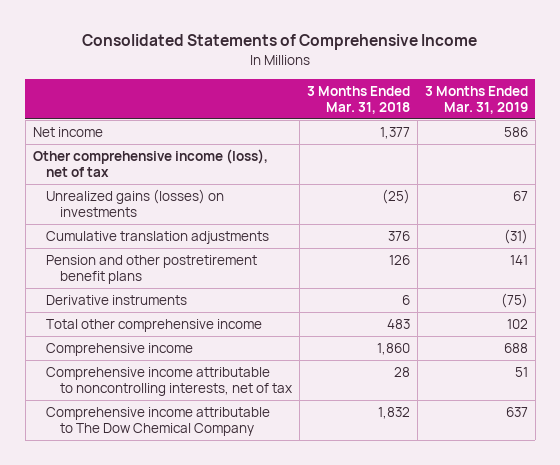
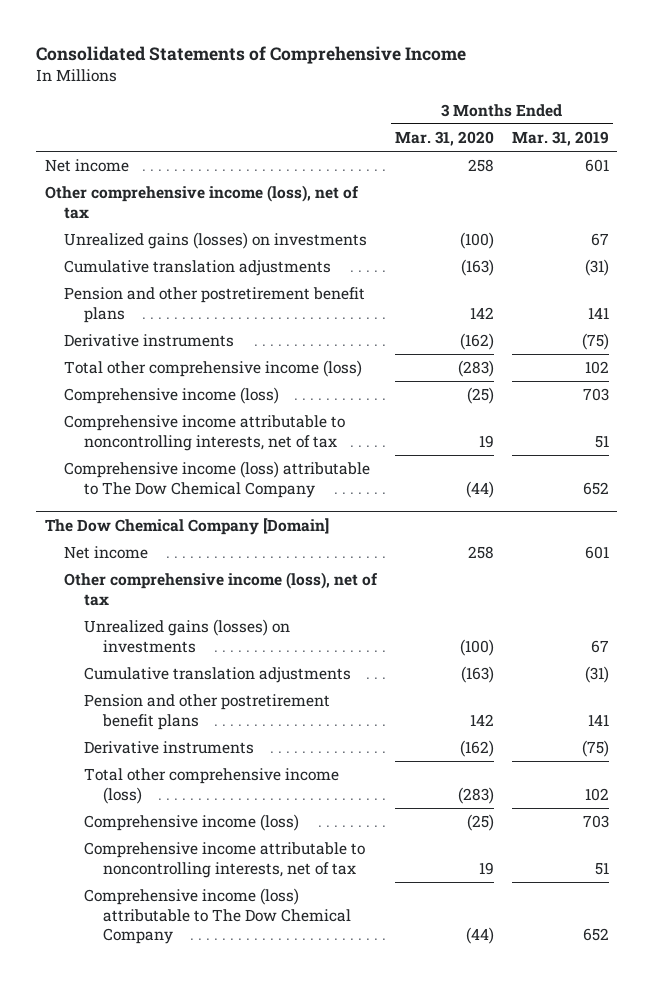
- | 3 Months Ended Mar. 31, 2018 | 3 Months Ended Mar. 31, 2019
+ | 3 Months Ended Mar. 31, 2020 | 3 Months Ended Mar. 31, 2019
- Net income | 1,377 | 586
+ Net income | 258 | 601
- Total other comprehensive income | 483 | 102
- Comprehensive income | 1,860 | 688
+ Total other comprehensive income (loss) | (283) | 102
+ Comprehensive income (loss) | (25) | 703
- Comprehensive income attributable to The Dow Chemical Company | 1,832 | 637
+ Comprehensive income (loss) attributable to The Dow Chemical Company | (44) | 652
+ The Dow Chemical Company [Domain]
+ Net income | 258 | 601
+ Other comprehensive income (loss), net of tax
+ Unrealized gains (losses) on investments | (100) | 67
+ Cumulative translation adjustments | (163) | (31)
+ Pension and other postretirement benefit plans | 142 | 141
+ Derivative instruments | (162) | (75)
+ Total other comprehensive income (loss) | (283) | 102
+ Comprehensive income (loss) | (25) | 703
+ Comprehensive income attributable to noncontrolling interests, net of tax | 19 | 51
+ Comprehensive income (loss) attributable to The Dow Chemical Company | (44) | 652

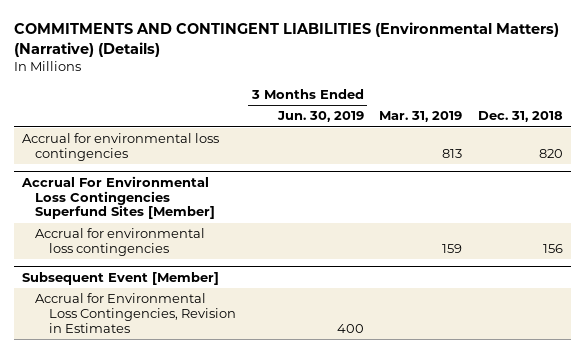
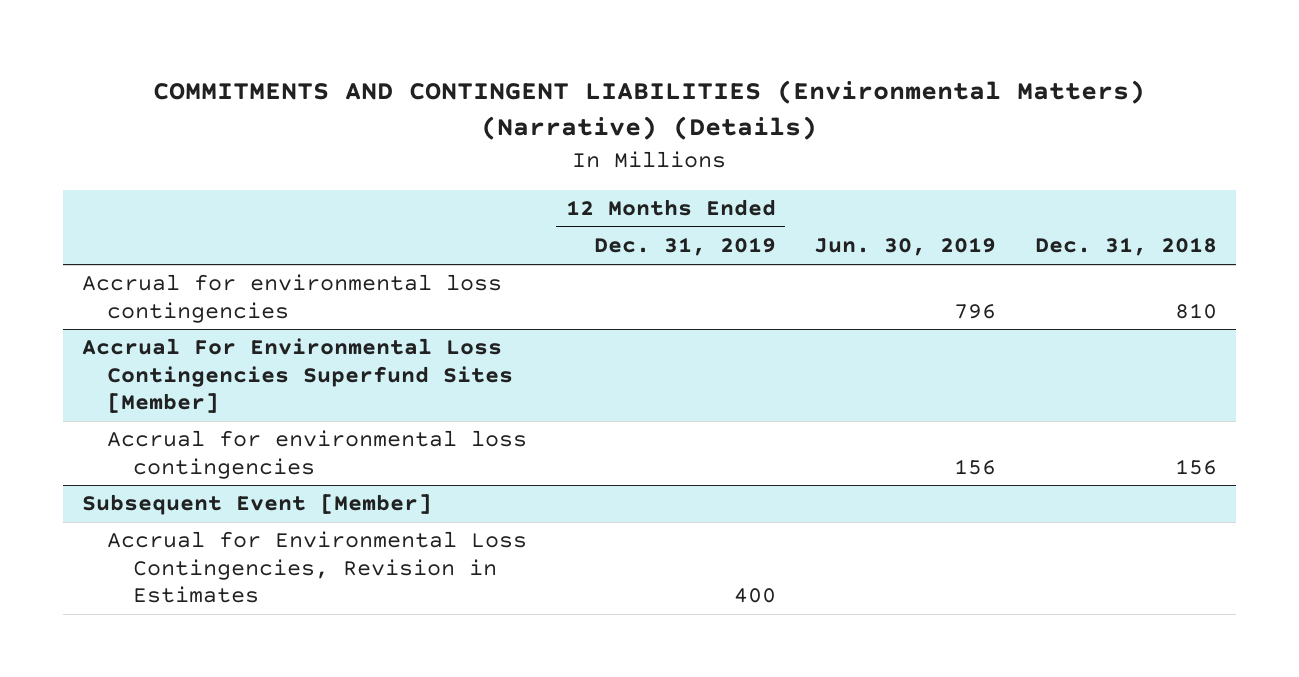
- | 3 Months Ended Jun. 30, 2019 | Mar. 31, 2019 | Dec. 31, 2018
+ | 12 Months Ended Dec. 31, 2019 | Jun. 30, 2019 | Dec. 31, 2018
- Accrual for environmental loss contingencies | | 813 | 820
+ Accrual for environmental loss contingencies | | 796 | 810

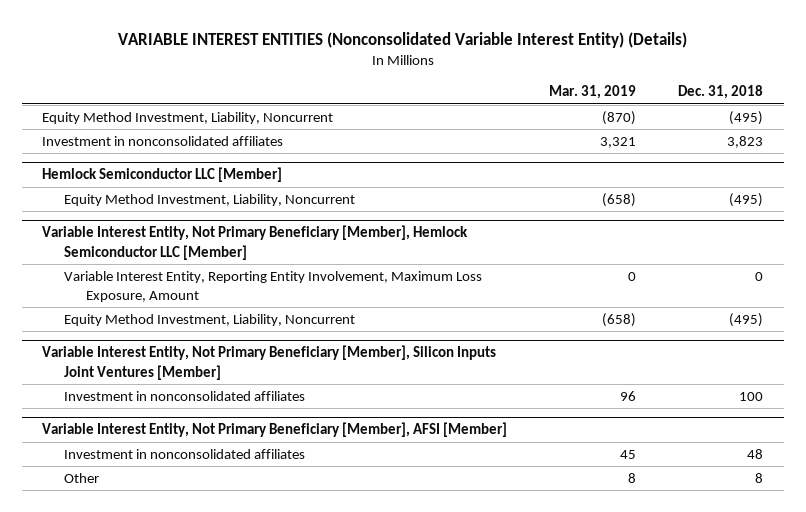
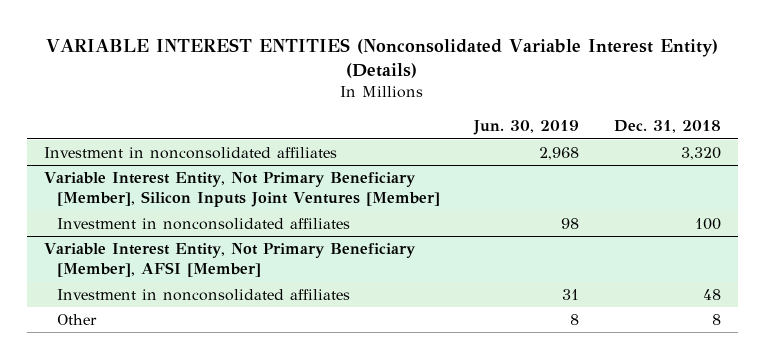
- | Mar. 31, 2019 | Dec. 31, 2018
+ | Jun. 30, 2019 | Dec. 31, 2018
- Equity Method Investment, Liability, Noncurrent | (870) | (495)
- Investment in nonconsolidated affiliates | 3,321 | 3,823
- Hemlock Semiconductor LLC [Member]
- Equity Method Investment, Liability, Noncurrent | (658) | (495)
- Variable Interest Entity, Not Primary Beneficiary [Member], Hemlock Semiconductor LLC [Member]
- Variable Interest Entity, Reporting Entity Involvement, Maximum Loss Exposure, Amount | 0 | 0
- Equity Method Investment, Liability, Noncurrent | (658) | (495)
+ Investment in nonconsolidated affiliates | 2,968 | 3,320

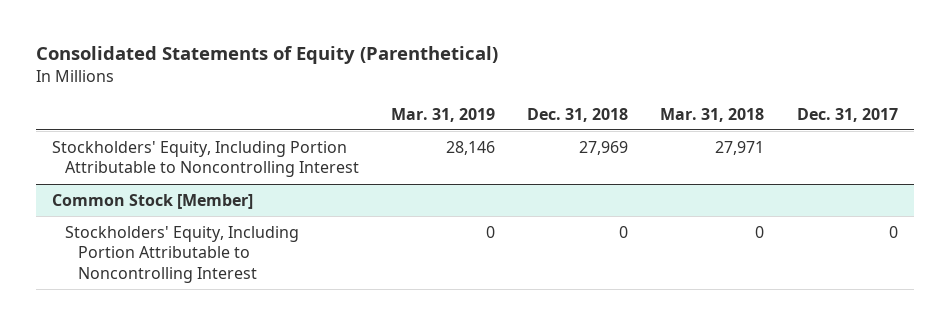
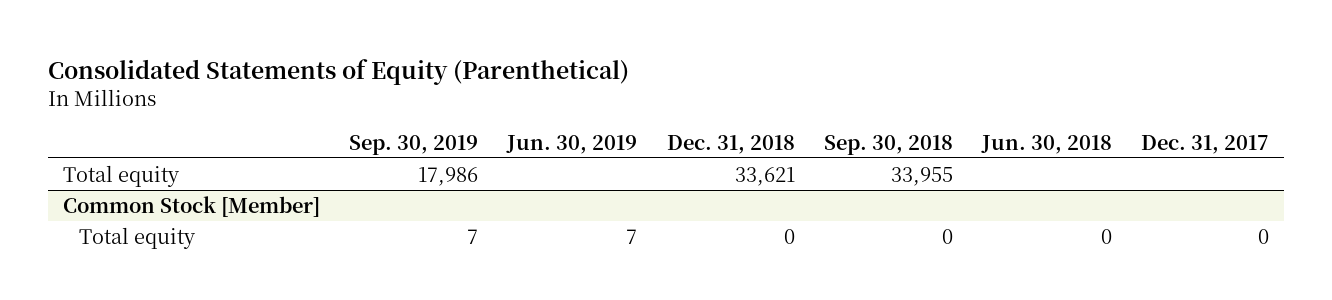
- | Mar. 31, 2019 | Dec. 31, 2018 | Mar. 31, 2018 | Dec. 31, 2017
+ | Sep. 30, 2019 | Jun. 30, 2019 | Dec. 31, 2018 | Sep. 30, 2018 | Jun. 30, 2018 | Dec. 31, 2017
- Stockholders' Equity, Including Portion Attributable to Noncontrolling Interest | 28,146 | 27,969 | 27,971 |
+ Total equity | 17,986 | | 33,621 | 33,955 | |
@ Common Stock [Member]
- Stockholders' Equity, Including Portion Attributable to Noncontrolling Interest | 0 | 0 | 0 | 0
+ Total equity | 7 | 7 | 0 | 0 | 0 | 0

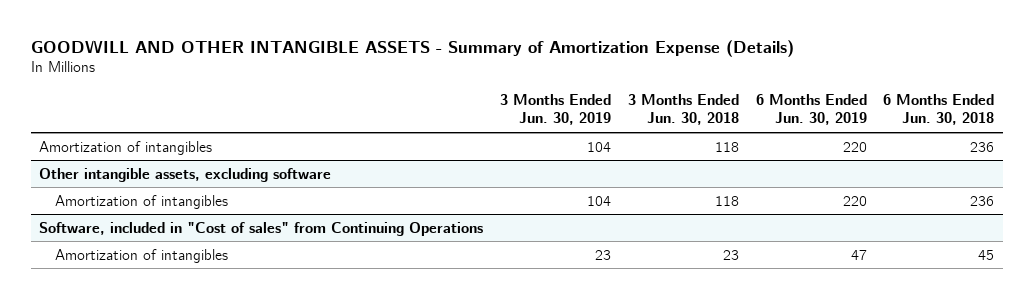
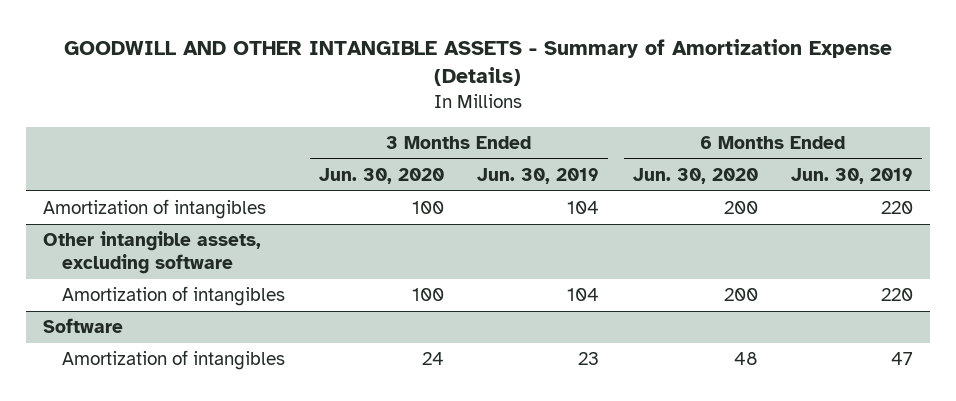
- | 3 Months Ended Jun. 30, 2019 | 3 Months Ended Jun. 30, 2018 | 6 Months Ended Jun. 30, 2019 | 6 Months Ended Jun. 30, 2018
+ | 3 Months Ended Jun. 30, 2020 | 3 Months Ended Jun. 30, 2019 | 6 Months Ended Jun. 30, 2020 | 6 Months Ended Jun. 30, 2019
- Software, included in "Cost of sales" from Continuing Operations
+ Software

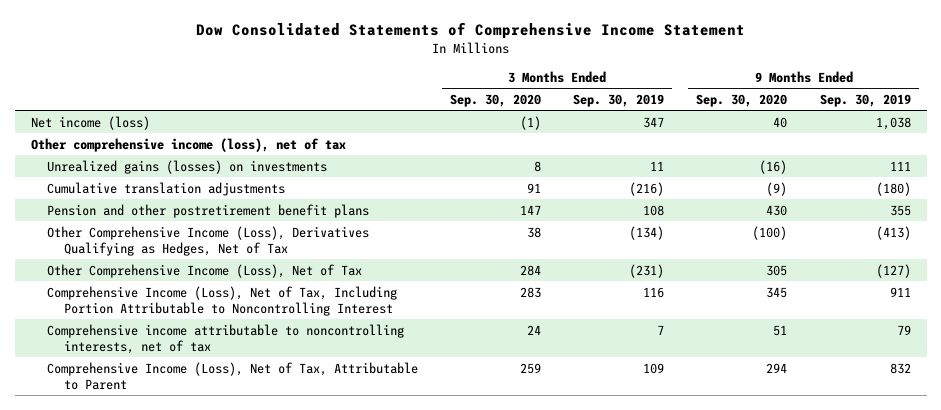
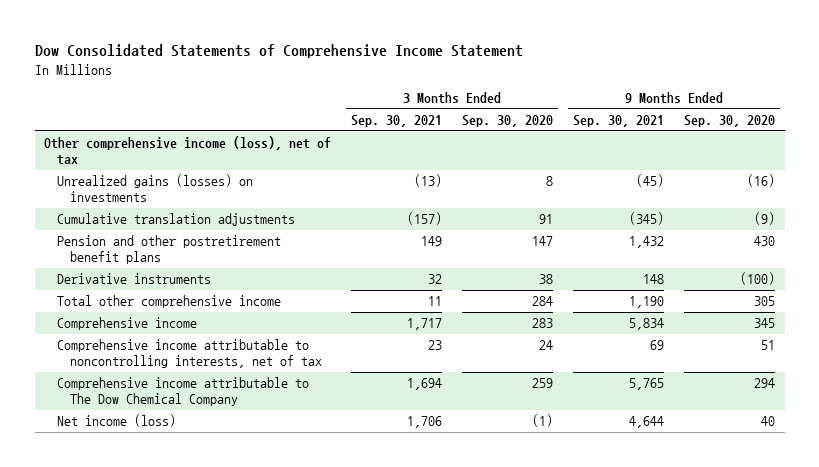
- | 3 Months Ended Sep. 30, 2020 | 3 Months Ended Sep. 30, 2019 | 9 Months Ended Sep. 30, 2020 | 9 Months Ended Sep. 30, 2019
+ | 3 Months Ended Sep. 30, 2021 | 3 Months Ended Sep. 30, 2020 | 9 Months Ended Sep. 30, 2021 | 9 Months Ended Sep. 30, 2020
- Other Comprehensive Income (Loss), Derivatives Qualifying as Hedges, Net of Tax | 38 | (134) | (100) | (413)
- Other Comprehensive Income (Loss), Net of Tax | 284 | (231) | 305 | (127)
- Comprehensive Income (Loss), Net of Tax, Including Portion Attributable to Noncontrolling Interest | 283 | 116 | 345 | 911
+ Derivative instruments | 32 | 38 | 148 | (100)
+ Total other comprehensive income | 11 | 284 | 1,190 | 305
+ Comprehensive income | 1,717 | 283 | 5,834 | 345
- Comprehensive Income (Loss), Net of Tax, Attributable to Parent | 259 | 109 | 294 | 832
+ Comprehensive income attributable to The Dow Chemical Company | 1,694 | 259 | 5,765 | 294
moved down: Net income (loss) | 1,706 | (1) | 4,644 | 40

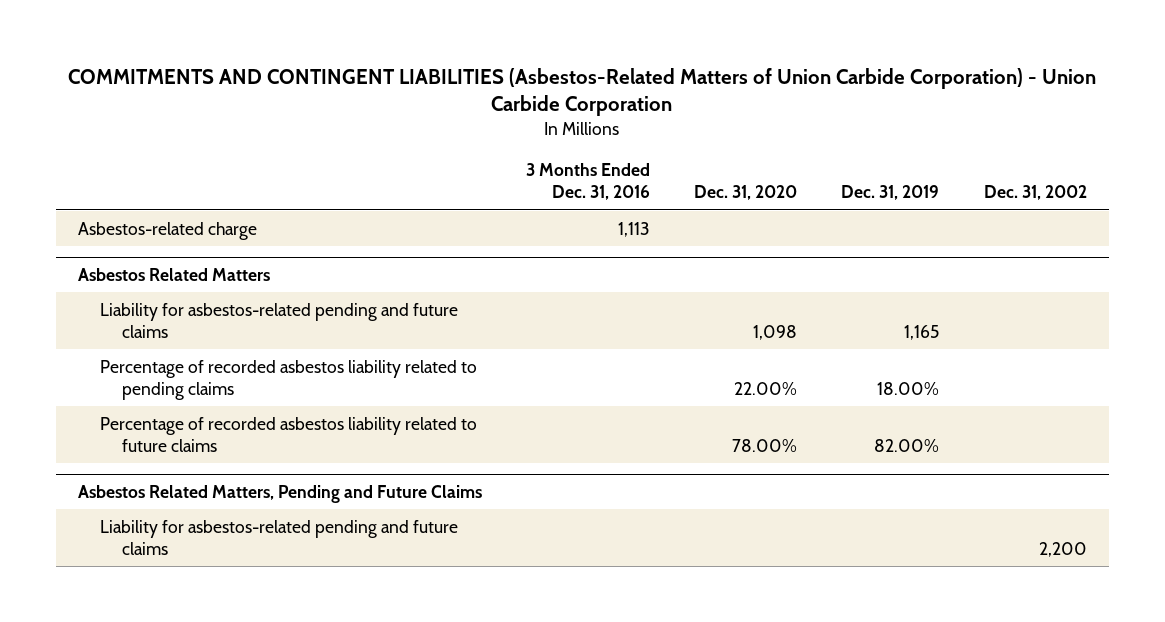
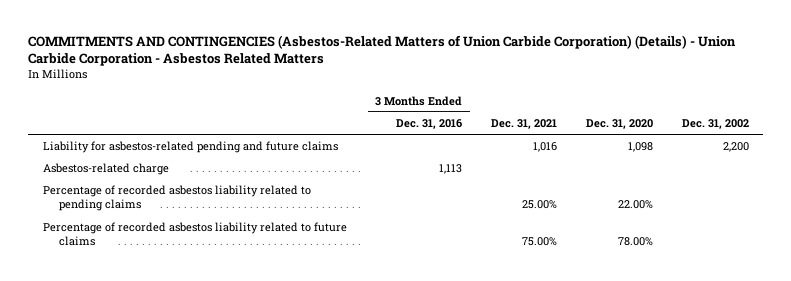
- COMMITMENTS AND CONTINGENT LIABILITIES (Asbestos-Related Matters of Union Carbide Corporation) - Union Carbide Corporation
+ COMMITMENTS AND CONTINGENCIES (Asbestos-Related Matters of Union Carbide Corporation) (Details) - Union Carbide Corporation - Asbestos Related Matters
- | 3 Months Ended Dec. 31, 2016 | Dec. 31, 2020 | Dec. 31, 2019 | Dec. 31, 2002
+ | 3 Months Ended Dec. 31, 2016 | Dec. 31, 2021 | Dec. 31, 2020 | Dec. 31, 2002
+ Liability for asbestos-related pending and future claims | | 1,016 | 1,098 | 2,200
- Asbestos Related Matters
- Liability for asbestos-related pending and future claims | | 1,098 | 1,165 |
- Asbestos Related Matters, Pending and Future Claims
- Liability for asbestos-related pending and future claims | | | | 2,200

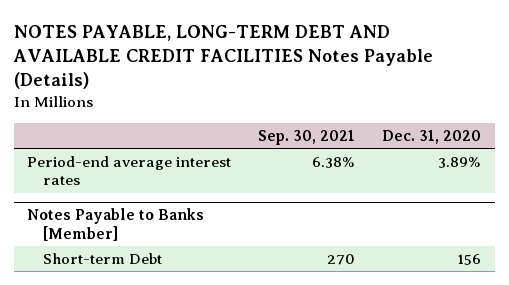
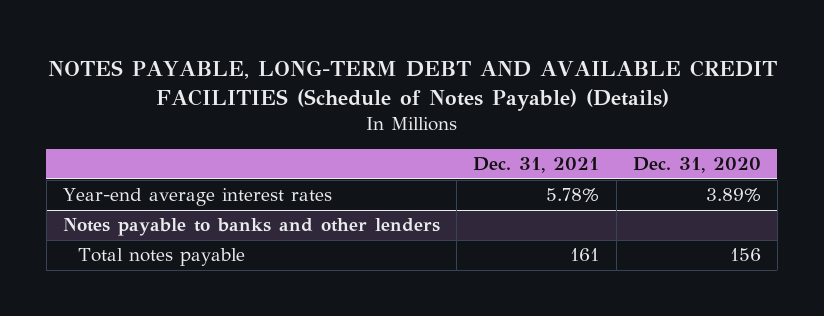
- NOTES PAYABLE, LONG-TERM DEBT AND AVAILABLE CREDIT FACILITIES Notes Payable (Details)
+ NOTES PAYABLE, LONG-TERM DEBT AND AVAILABLE CREDIT FACILITIES (Schedule of Notes Payable) (Details)
- | Sep. 30, 2021 | Dec. 31, 2020
+ | Dec. 31, 2021 | Dec. 31, 2020
- Period-end average interest rates | 6.38% | 3.89%
- Notes Payable to Banks [Member]
- Short-term Debt | 270 | 156
+ Year-end average interest rates | 5.78% | 3.89%
+ Notes payable to banks and other lenders
+ Total notes payable | 161 | 156

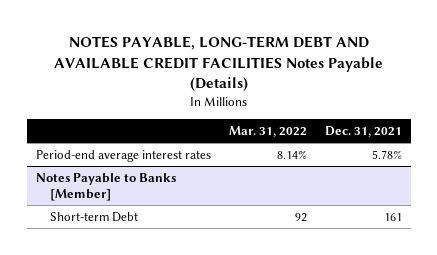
- NOTES PAYABLE, LONG-TERM DEBT AND AVAILABLE CREDIT FACILITIES (Schedule of Notes Payable) (Details)
+ NOTES PAYABLE, LONG-TERM DEBT AND AVAILABLE CREDIT FACILITIES Notes Payable (Details)
- | Dec. 31, 2021 | Dec. 31, 2020
+ | Mar. 31, 2022 | Dec. 31, 2021
- Year-end average interest rates | 5.78% | 3.89%
- Notes payable to banks and other lenders
- Total notes payable | 161 | 156
+ Period-end average interest rates | 8.14% | 5.78%
+ Notes Payable to Banks [Member]
+ Short-term Debt | 92 | 161

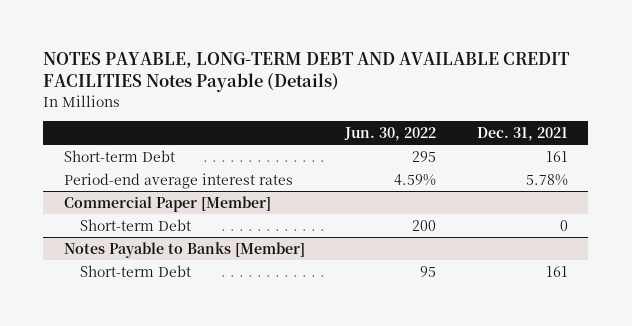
- | Mar. 31, 2022 | Dec. 31, 2021
+ | Jun. 30, 2022 | Dec. 31, 2021
+ Short-term Debt | 295 | 161
+ Commercial Paper [Member]
+ Short-term Debt | 200 | 0

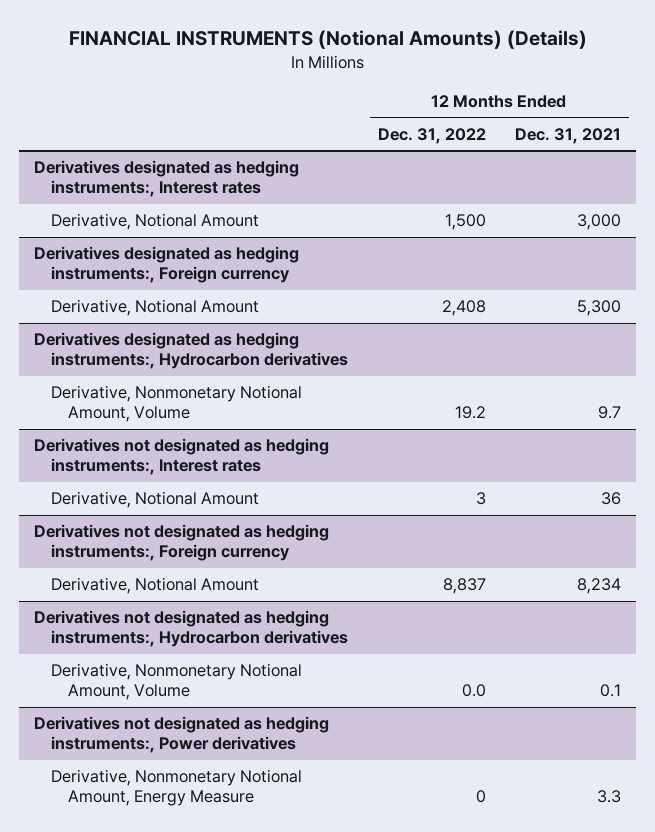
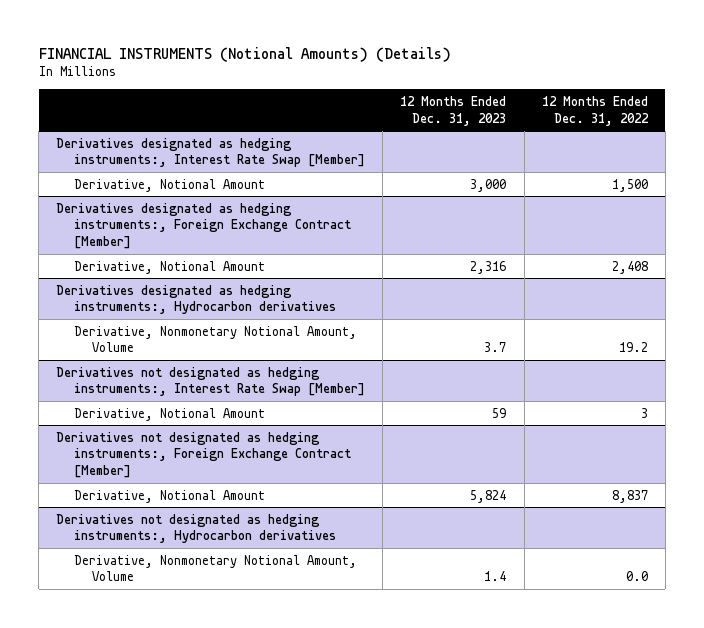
- | 12 Months Ended Dec. 31, 2022 | 12 Months Ended Dec. 31, 2021
+ | 12 Months Ended Dec. 31, 2023 | 12 Months Ended Dec. 31, 2022
- Derivatives designated as hedging instruments:, Interest rates
+ Derivatives designated as hedging instruments:, Interest Rate Swap [Member]
- Derivatives designated as hedging instruments:, Foreign currency
+ Derivatives designated as hedging instruments:, Foreign Exchange Contract [Member]
- Derivatives not designated as hedging instruments:, Interest rates
+ Derivatives not designated as hedging instruments:, Interest Rate Swap [Member]
- Derivatives not designated as hedging instruments:, Foreign currency
+ Derivatives not designated as hedging instruments:, Foreign Exchange Contract [Member]
- Derivatives not designated as hedging instruments:, Power derivatives
- Derivative, Nonmonetary Notional Amount, Energy Measure | 0 | 3.3

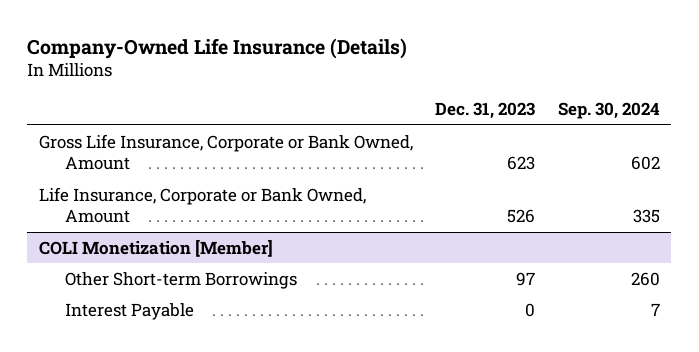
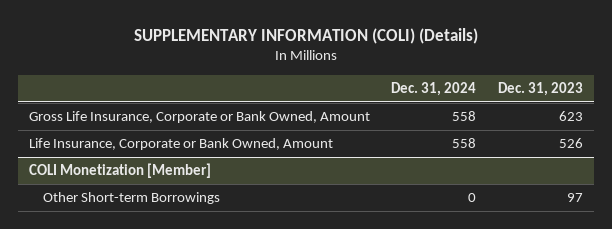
- Company-Owned Life Insurance (Details)
+ SUPPLEMENTARY INFORMATION (COLI) (Details)
- | Dec. 31, 2023 | Sep. 30, 2024
+ | Dec. 31, 2024 | Dec. 31, 2023
@ COLI Monetization [Member]
- Interest Payable | 0 | 7

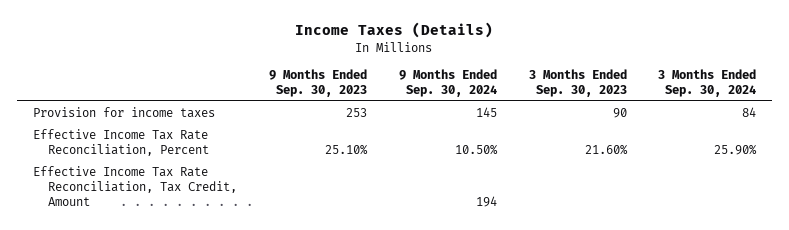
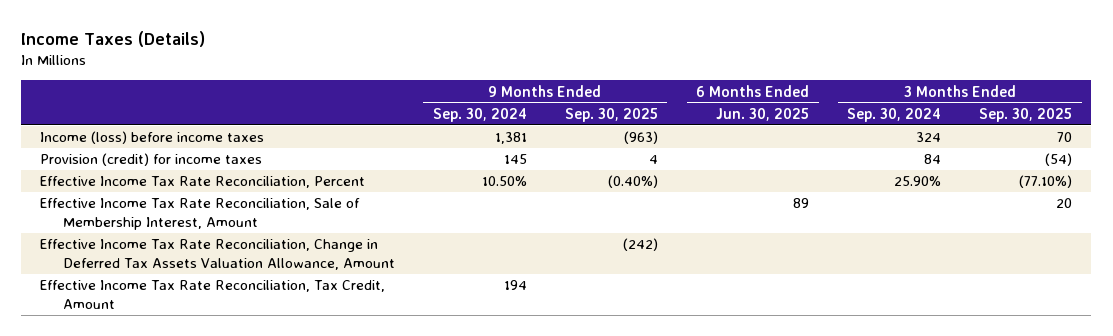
- | 9 Months Ended Sep. 30, 2023 | 9 Months Ended Sep. 30, 2024 | 3 Months Ended Sep. 30, 2023 | 3 Months Ended Sep. 30, 2024
+ | 9 Months Ended Sep. 30, 2024 | 9 Months Ended Sep. 30, 2025 | 6 Months Ended Jun. 30, 2025 | 3 Months Ended Sep. 30, 2024 | 3 Months Ended Sep. 30, 2025
- Provision for income taxes | 253 | 145 | 90 | 84
+ Income (loss) before income taxes | 1,381 | (963) | | 324 | 70
+ Provision (credit) for income taxes | 145 | 4 | | 84 | (54)
+ Effective Income Tax Rate Reconciliation, Sale of Membership Interest, Amount | | | 89 | | 20
+ Effective Income Tax Rate Reconciliation, Change in Deferred Tax Assets Valuation Allowance, Amount | | (242) | | |

